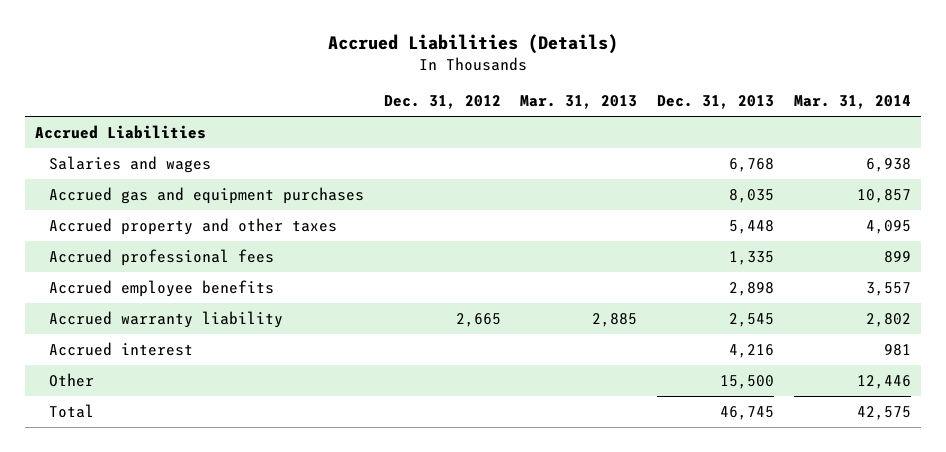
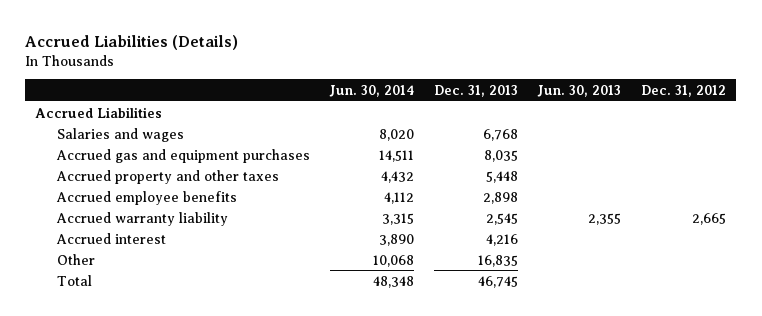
- | Dec. 31, 2012 | Mar. 31, 2013 | Dec. 31, 2013 | Mar. 31, 2014
+ | Jun. 30, 2014 | Dec. 31, 2013 | Jun. 30, 2013 | Dec. 31, 2012
- Accrued professional fees | | | 1,335 | 899
- Other | | | 15,500 | 12,446
+ Other | 10,068 | 16,835 | |

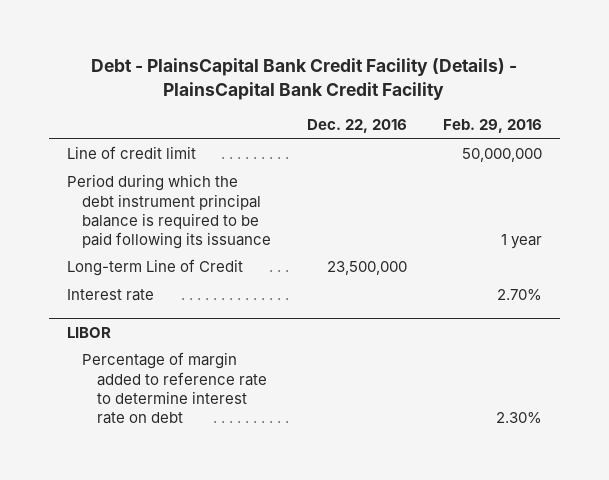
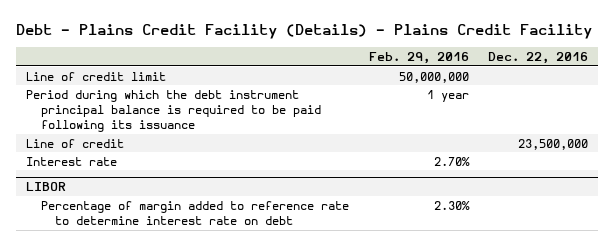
- Debt - PlainsCapital Bank Credit Facility (Details) - PlainsCapital Bank Credit Facility
+ Debt - Plains Credit Facility (Details) - Plains Credit Facility
- | Dec. 22, 2016 | Feb. 29, 2016
+ | Feb. 29, 2016 | Dec. 22, 2016
- Long-term Line of Credit | 23,500,000 |
+ Line of credit | | 23,500,000

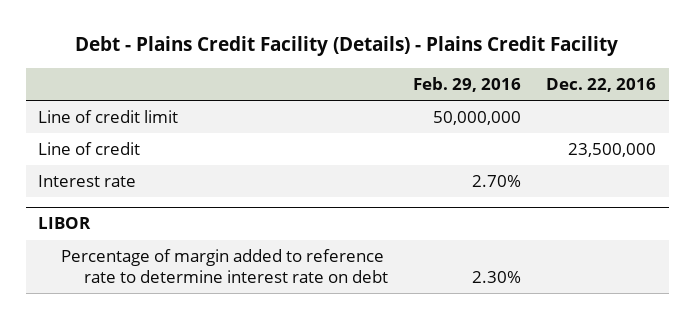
- Period during which the debt instrument principal balance is required to be paid following its issuance | 1 year |

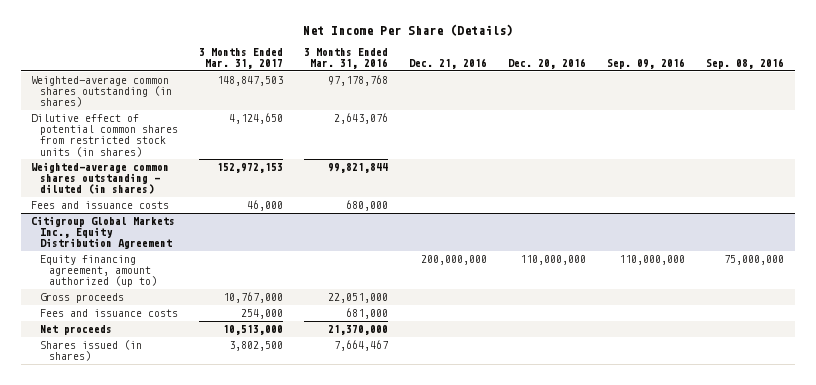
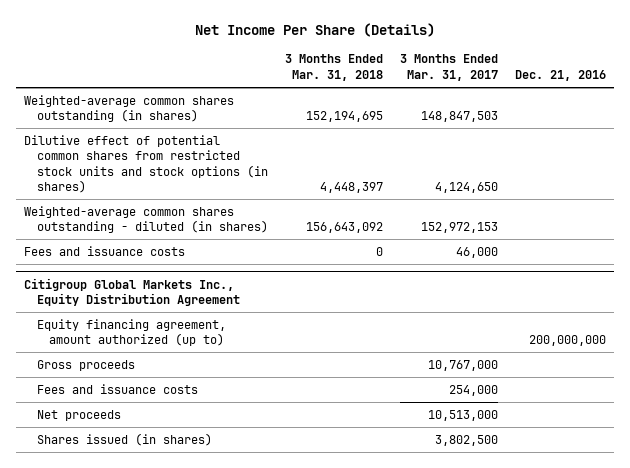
- | 3 Months Ended Mar. 31, 2017 | 3 Months Ended Mar. 31, 2016 | Dec. 21, 2016 | Dec. 20, 2016 | Sep. 09, 2016 | Sep. 08, 2016
+ | 3 Months Ended Mar. 31, 2018 | 3 Months Ended Mar. 31, 2017 | Dec. 21, 2016
- Dilutive effect of potential common shares from restricted stock units (in shares) | 4,124,650 | 2,643,076 | | | |
+ Dilutive effect of potential common shares from restricted stock units and stock options (in shares) | 4,448,397 | 4,124,650 |

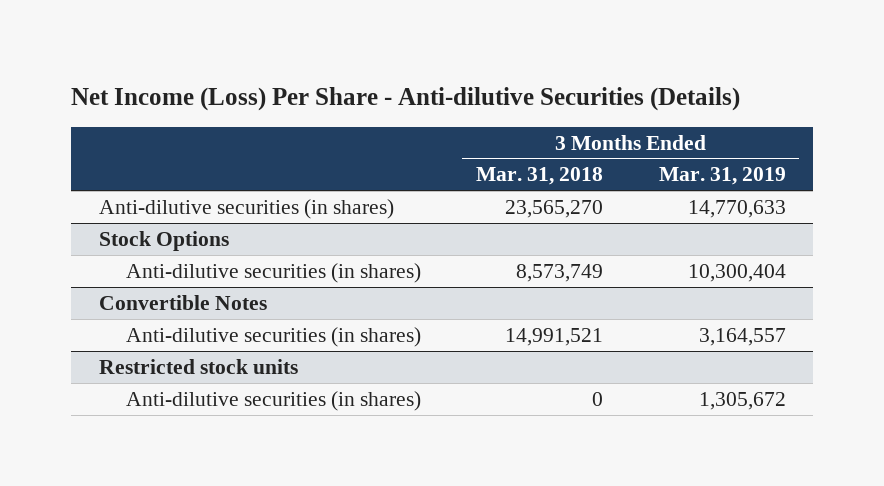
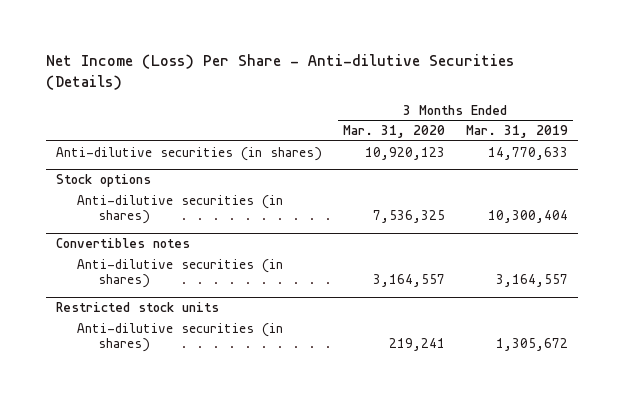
- | 3 Months Ended Mar. 31, 2018 | 3 Months Ended Mar. 31, 2019
+ | 3 Months Ended Mar. 31, 2020 | 3 Months Ended Mar. 31, 2019
- Stock Options
+ Stock options
- Convertible Notes
+ Convertibles notes

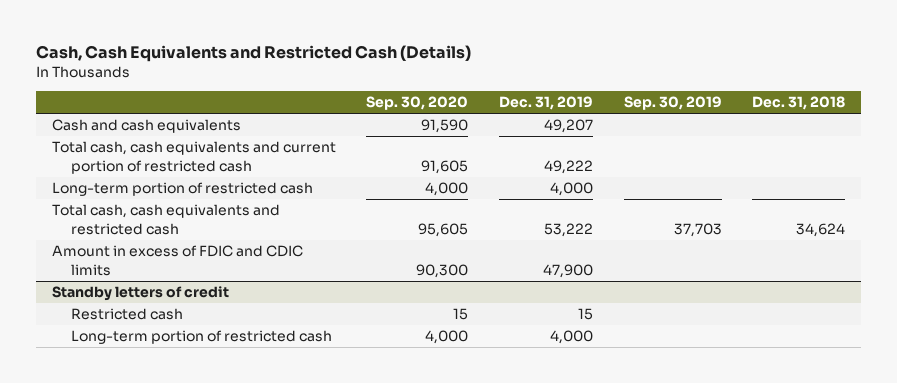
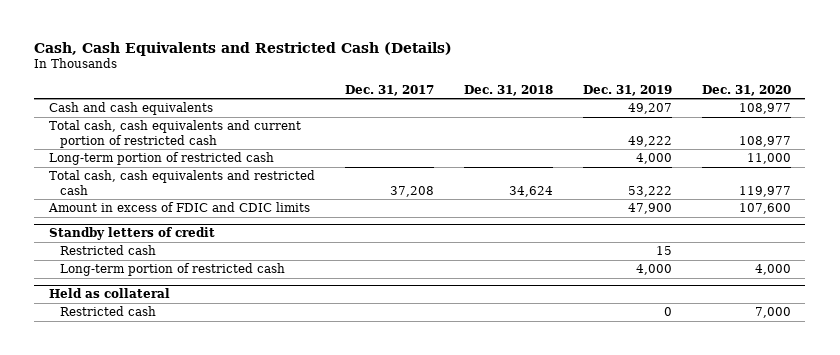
- | Sep. 30, 2020 | Dec. 31, 2019 | Sep. 30, 2019 | Dec. 31, 2018
+ | Dec. 31, 2017 | Dec. 31, 2018 | Dec. 31, 2019 | Dec. 31, 2020
+ Held as collateral
+ Restricted cash | | | 0 | 7,000

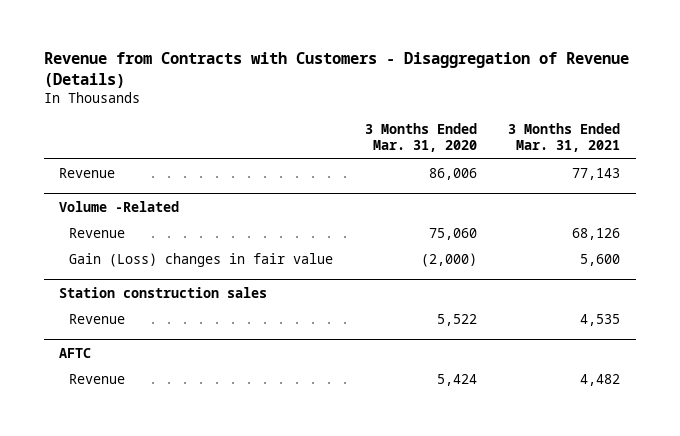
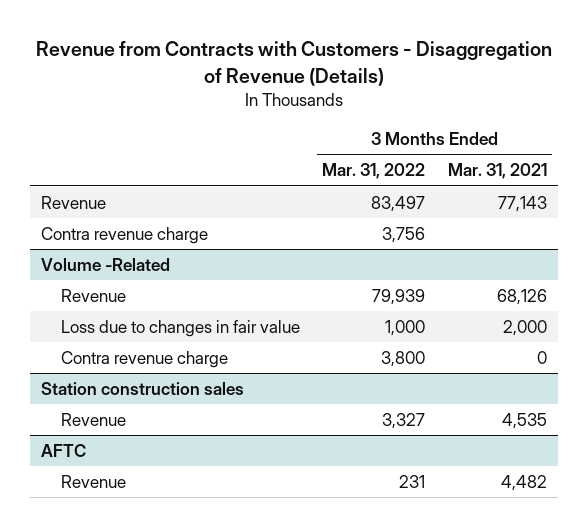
- | 3 Months Ended Mar. 31, 2020 | 3 Months Ended Mar. 31, 2021
+ | 3 Months Ended Mar. 31, 2022 | 3 Months Ended Mar. 31, 2021
+ Contra revenue charge | 3,756 |
@ Volume -Related
- Gain (Loss) changes in fair value | (2,000) | 5,600
+ Loss due to changes in fair value | 1,000 | 2,000
+ Contra revenue charge | 3,800 | 0

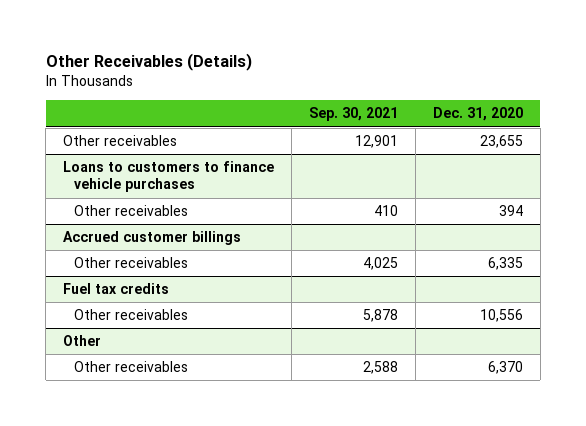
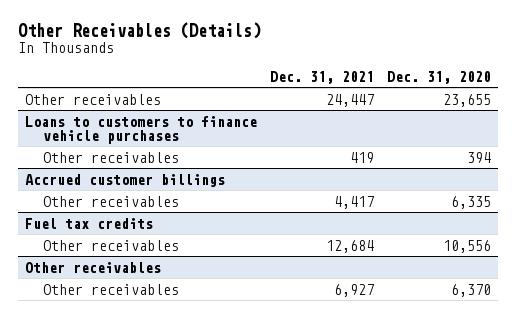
- | Sep. 30, 2021 | Dec. 31, 2020
+ | Dec. 31, 2021 | Dec. 31, 2020
- Other
+ Other receivables

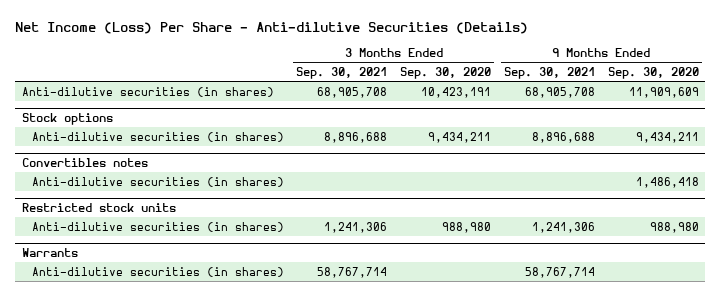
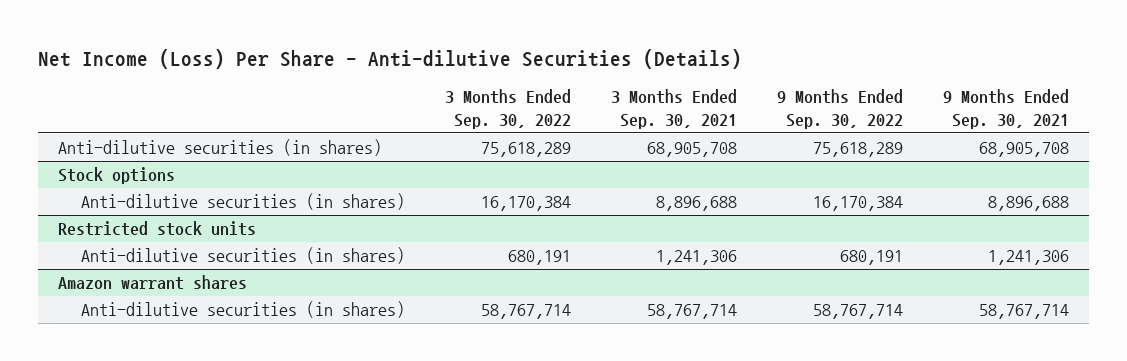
- | 3 Months Ended Sep. 30, 2021 | 3 Months Ended Sep. 30, 2020 | 9 Months Ended Sep. 30, 2021 | 9 Months Ended Sep. 30, 2020
+ | 3 Months Ended Sep. 30, 2022 | 3 Months Ended Sep. 30, 2021 | 9 Months Ended Sep. 30, 2022 | 9 Months Ended Sep. 30, 2021
- Convertibles notes
- Anti-dilutive securities (in shares) | | | | 1,486,418
- Warrants
+ Amazon warrant shares

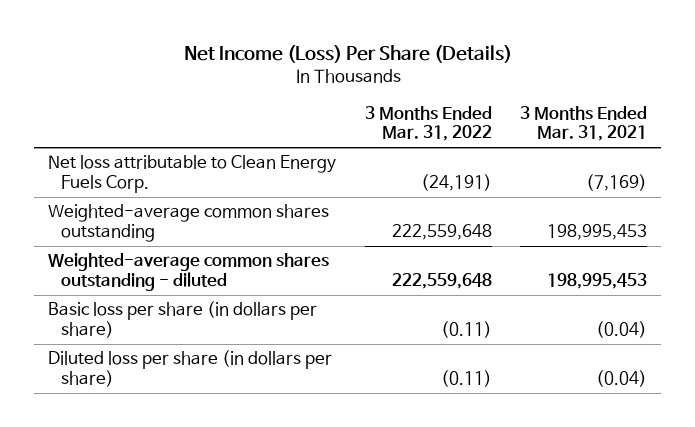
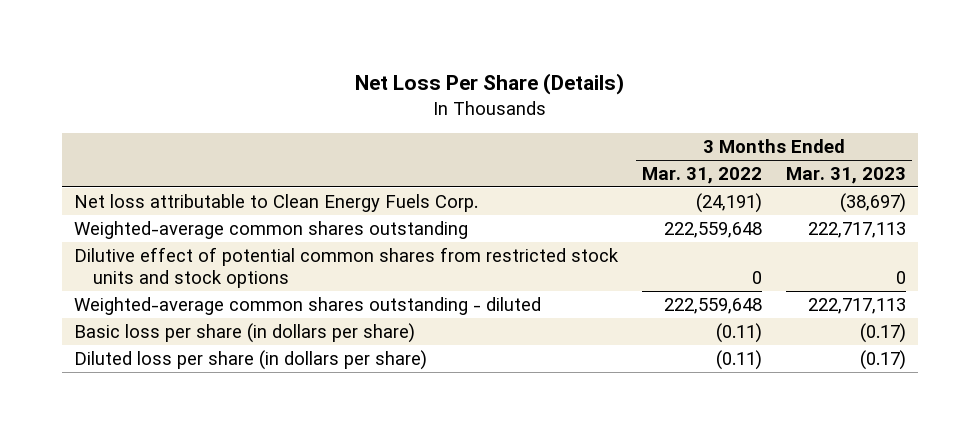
- Net Income (Loss) Per Share (Details)
+ Net Loss Per Share (Details)
- | 3 Months Ended Mar. 31, 2022 | 3 Months Ended Mar. 31, 2021
+ | 3 Months Ended Mar. 31, 2022 | 3 Months Ended Mar. 31, 2023
+ Dilutive effect of potential common shares from restricted stock units and stock options | 0 | 0

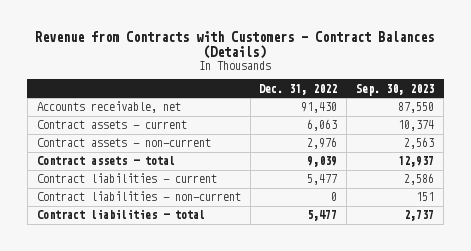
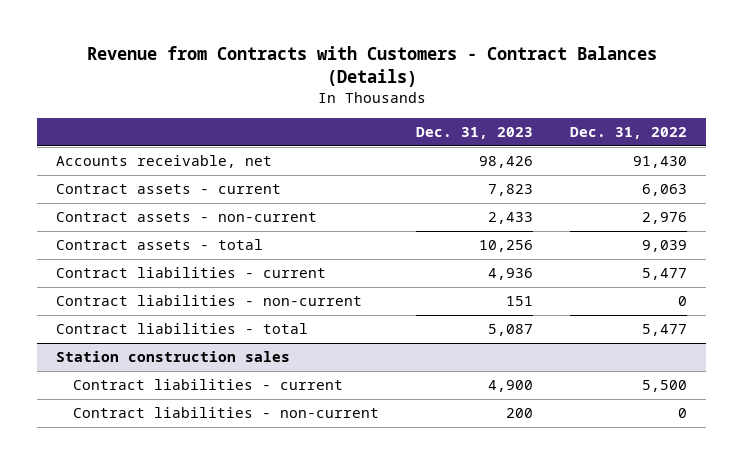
- | Dec. 31, 2022 | Sep. 30, 2023
+ | Dec. 31, 2023 | Dec. 31, 2022
+ Station construction sales
+ Contract liabilities - current | 4,900 | 5,500
+ Contract liabilities - non-current | 200 | 0

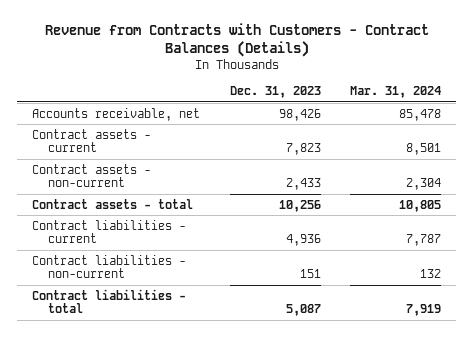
- | Dec. 31, 2023 | Dec. 31, 2022
+ | Dec. 31, 2023 | Mar. 31, 2024
- Station construction sales
- Contract liabilities - current | 4,900 | 5,500
- Contract liabilities - non-current | 200 | 0

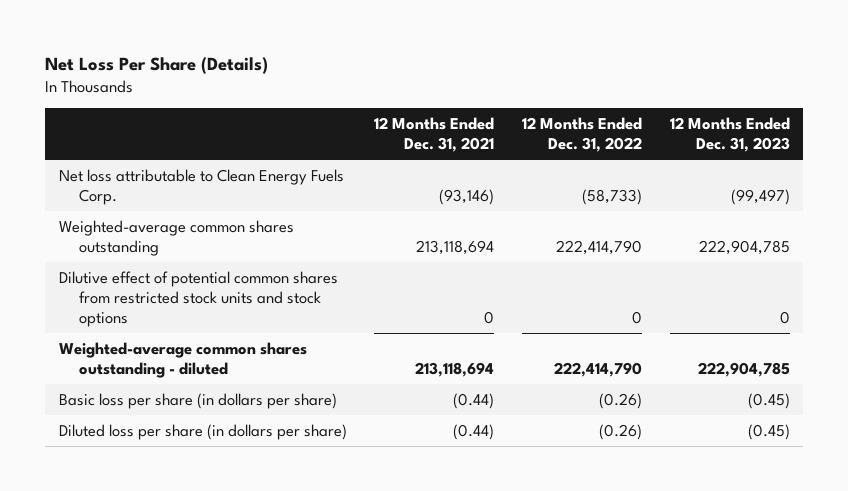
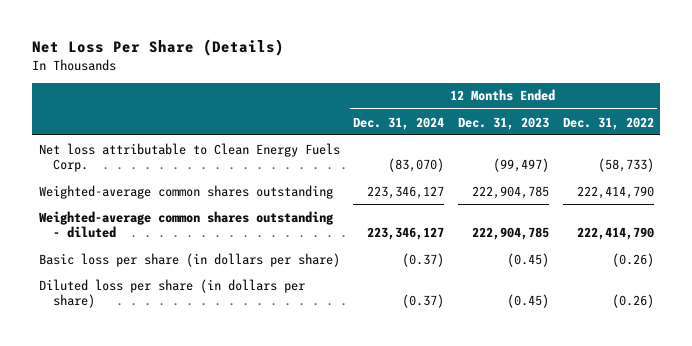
- | 12 Months Ended Dec. 31, 2021 | 12 Months Ended Dec. 31, 2022 | 12 Months Ended Dec. 31, 2023
+ | 12 Months Ended Dec. 31, 2024 | 12 Months Ended Dec. 31, 2023 | 12 Months Ended Dec. 31, 2022
- Dilutive effect of potential common shares from restricted stock units and stock options | 0 | 0 | 0

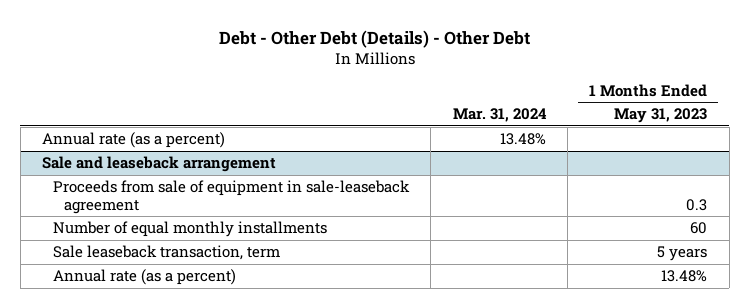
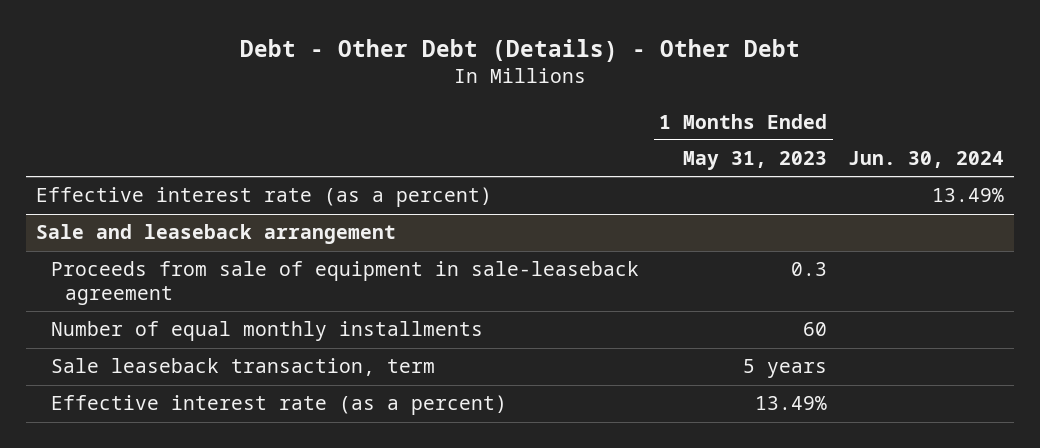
- | Mar. 31, 2024 | 1 Months Ended May 31, 2023
+ | 1 Months Ended May 31, 2023 | Jun. 30, 2024
- Annual rate (as a percent) | 13.48% |
+ Effective interest rate (as a percent) | | 13.49%
@ Sale and leaseback arrangement
- Annual rate (as a percent) | | 13.48%
+ Effective interest rate (as a percent) | 13.49% |

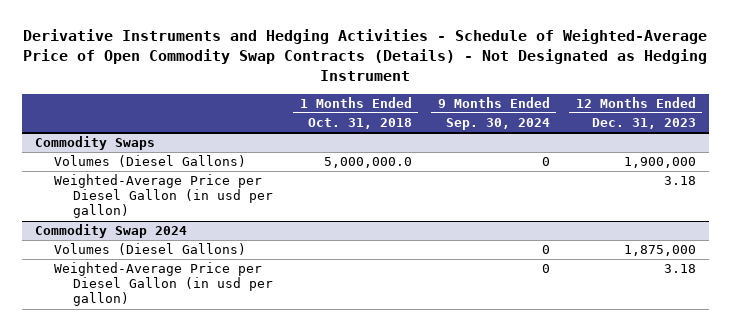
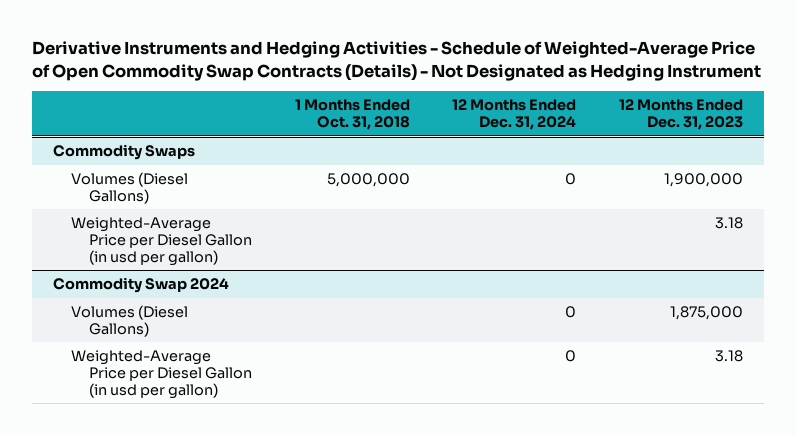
- | 1 Months Ended Oct. 31, 2018 | 9 Months Ended Sep. 30, 2024 | 12 Months Ended Dec. 31, 2023
+ | 1 Months Ended Oct. 31, 2018 | 12 Months Ended Dec. 31, 2024 | 12 Months Ended Dec. 31, 2023
@ Commodity Swaps
- Volumes (Diesel Gallons) | 5,000,000.0 | 0 | 1,900,000
+ Volumes (Diesel Gallons) | 5,000,000 | 0 | 1,900,000

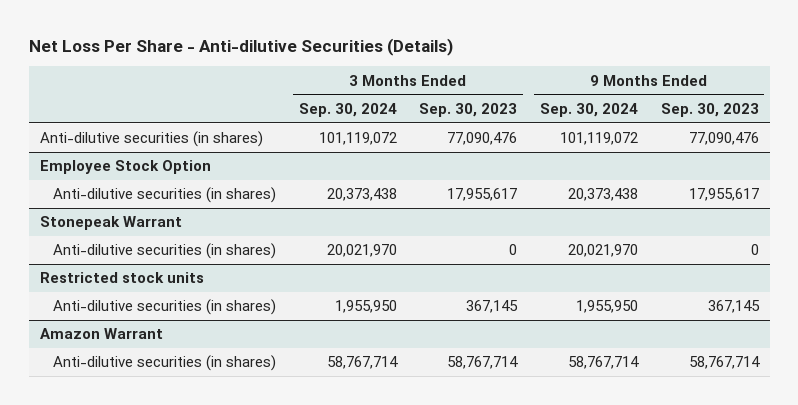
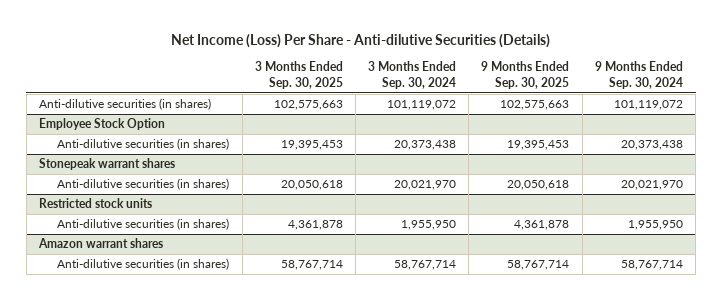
- Net Loss Per Share - Anti-dilutive Securities (Details)
+ Net Income (Loss) Per Share - Anti-dilutive Securities (Details)
- | 3 Months Ended Sep. 30, 2024 | 3 Months Ended Sep. 30, 2023 | 9 Months Ended Sep. 30, 2024 | 9 Months Ended Sep. 30, 2023
+ | 3 Months Ended Sep. 30, 2025 | 3 Months Ended Sep. 30, 2024 | 9 Months Ended Sep. 30, 2025 | 9 Months Ended Sep. 30, 2024
- Stonepeak Warrant
+ Stonepeak warrant shares
- Amazon Warrant
+ Amazon warrant shares

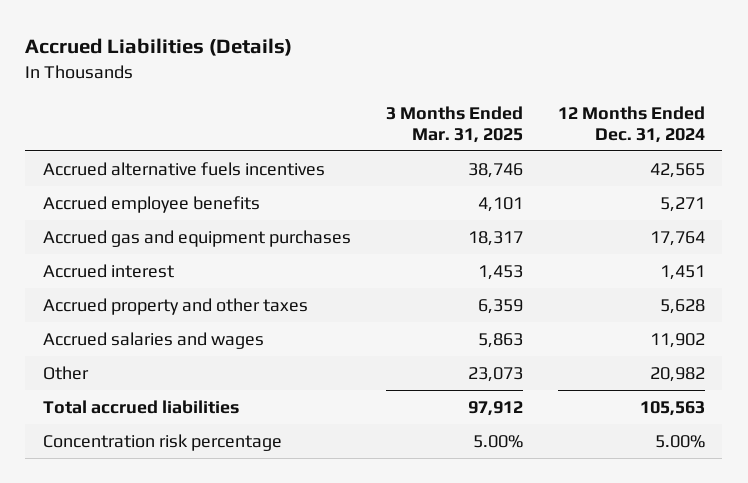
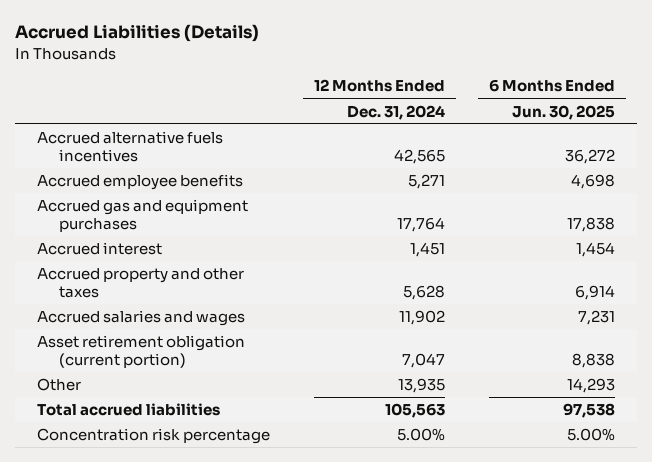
- | 3 Months Ended Mar. 31, 2025 | 12 Months Ended Dec. 31, 2024
+ | 12 Months Ended Dec. 31, 2024 | 6 Months Ended Jun. 30, 2025
- Other | 23,073 | 20,982
+ Asset retirement obligation (current portion) | 7,047 | 8,838
+ Other | 13,935 | 14,293

